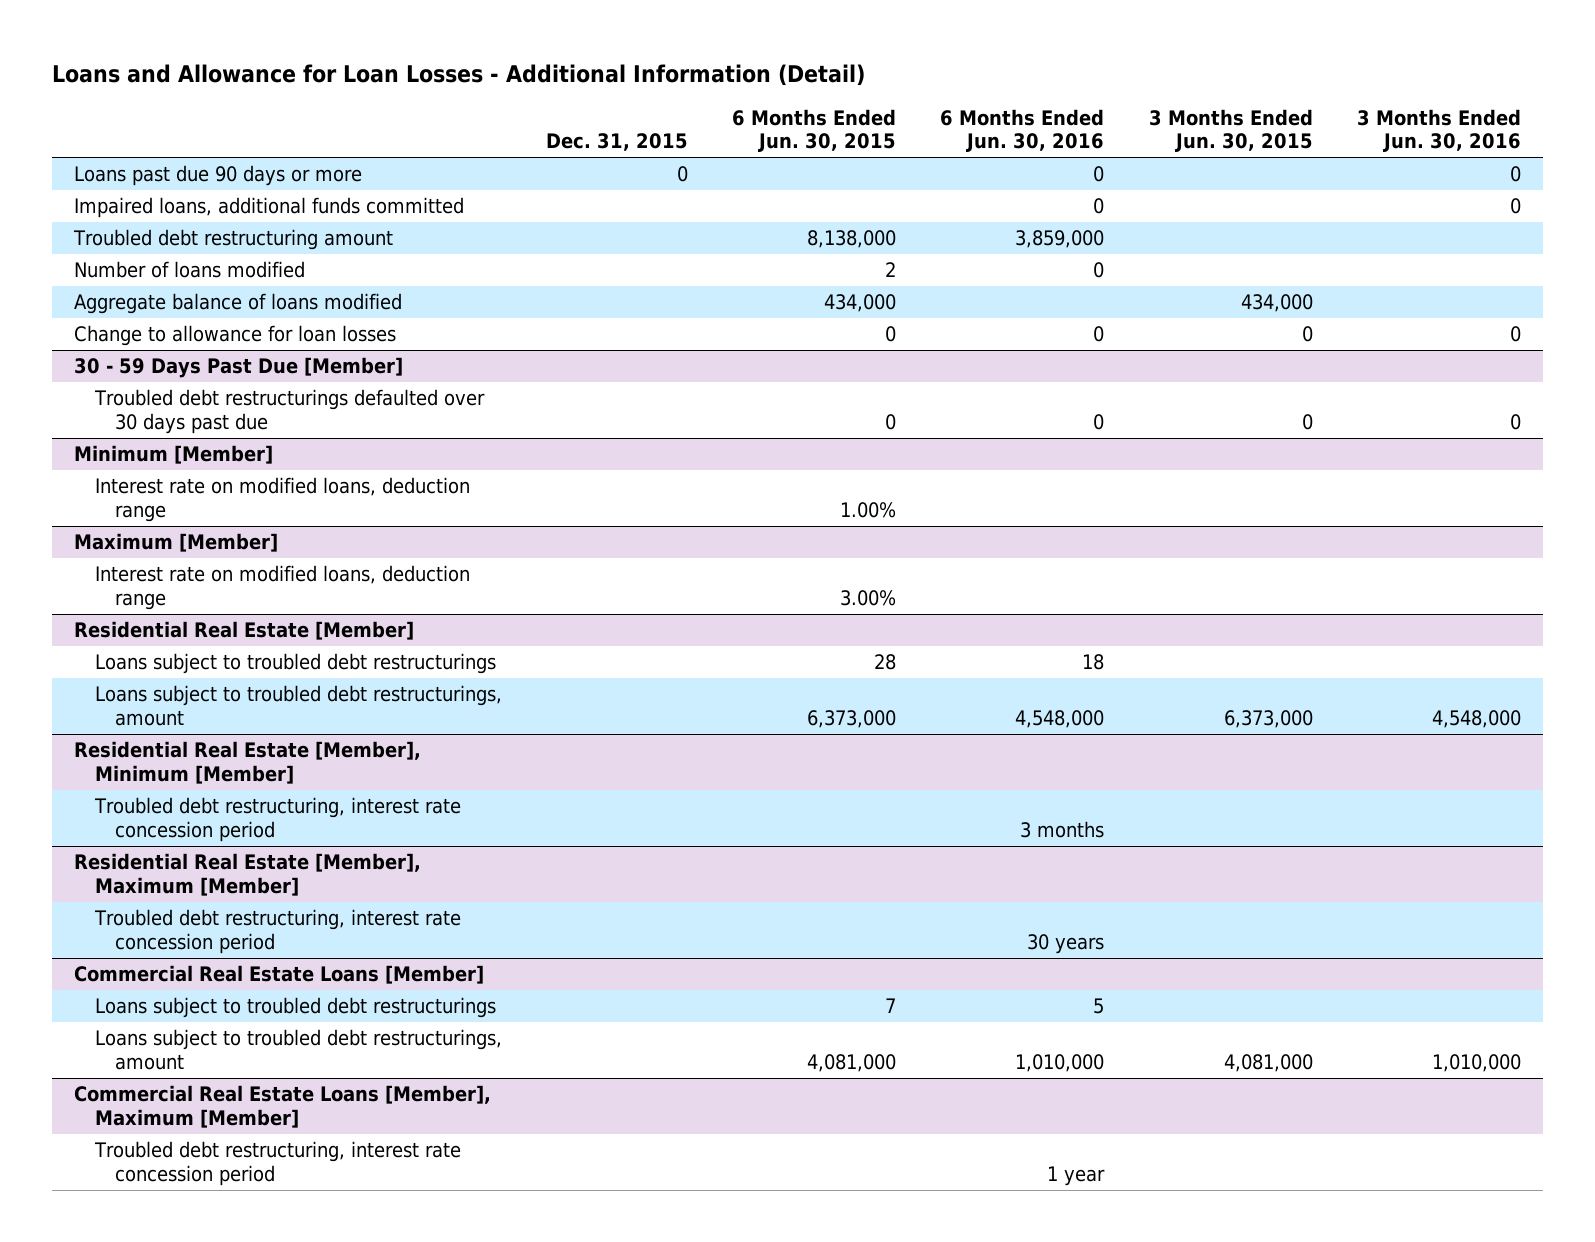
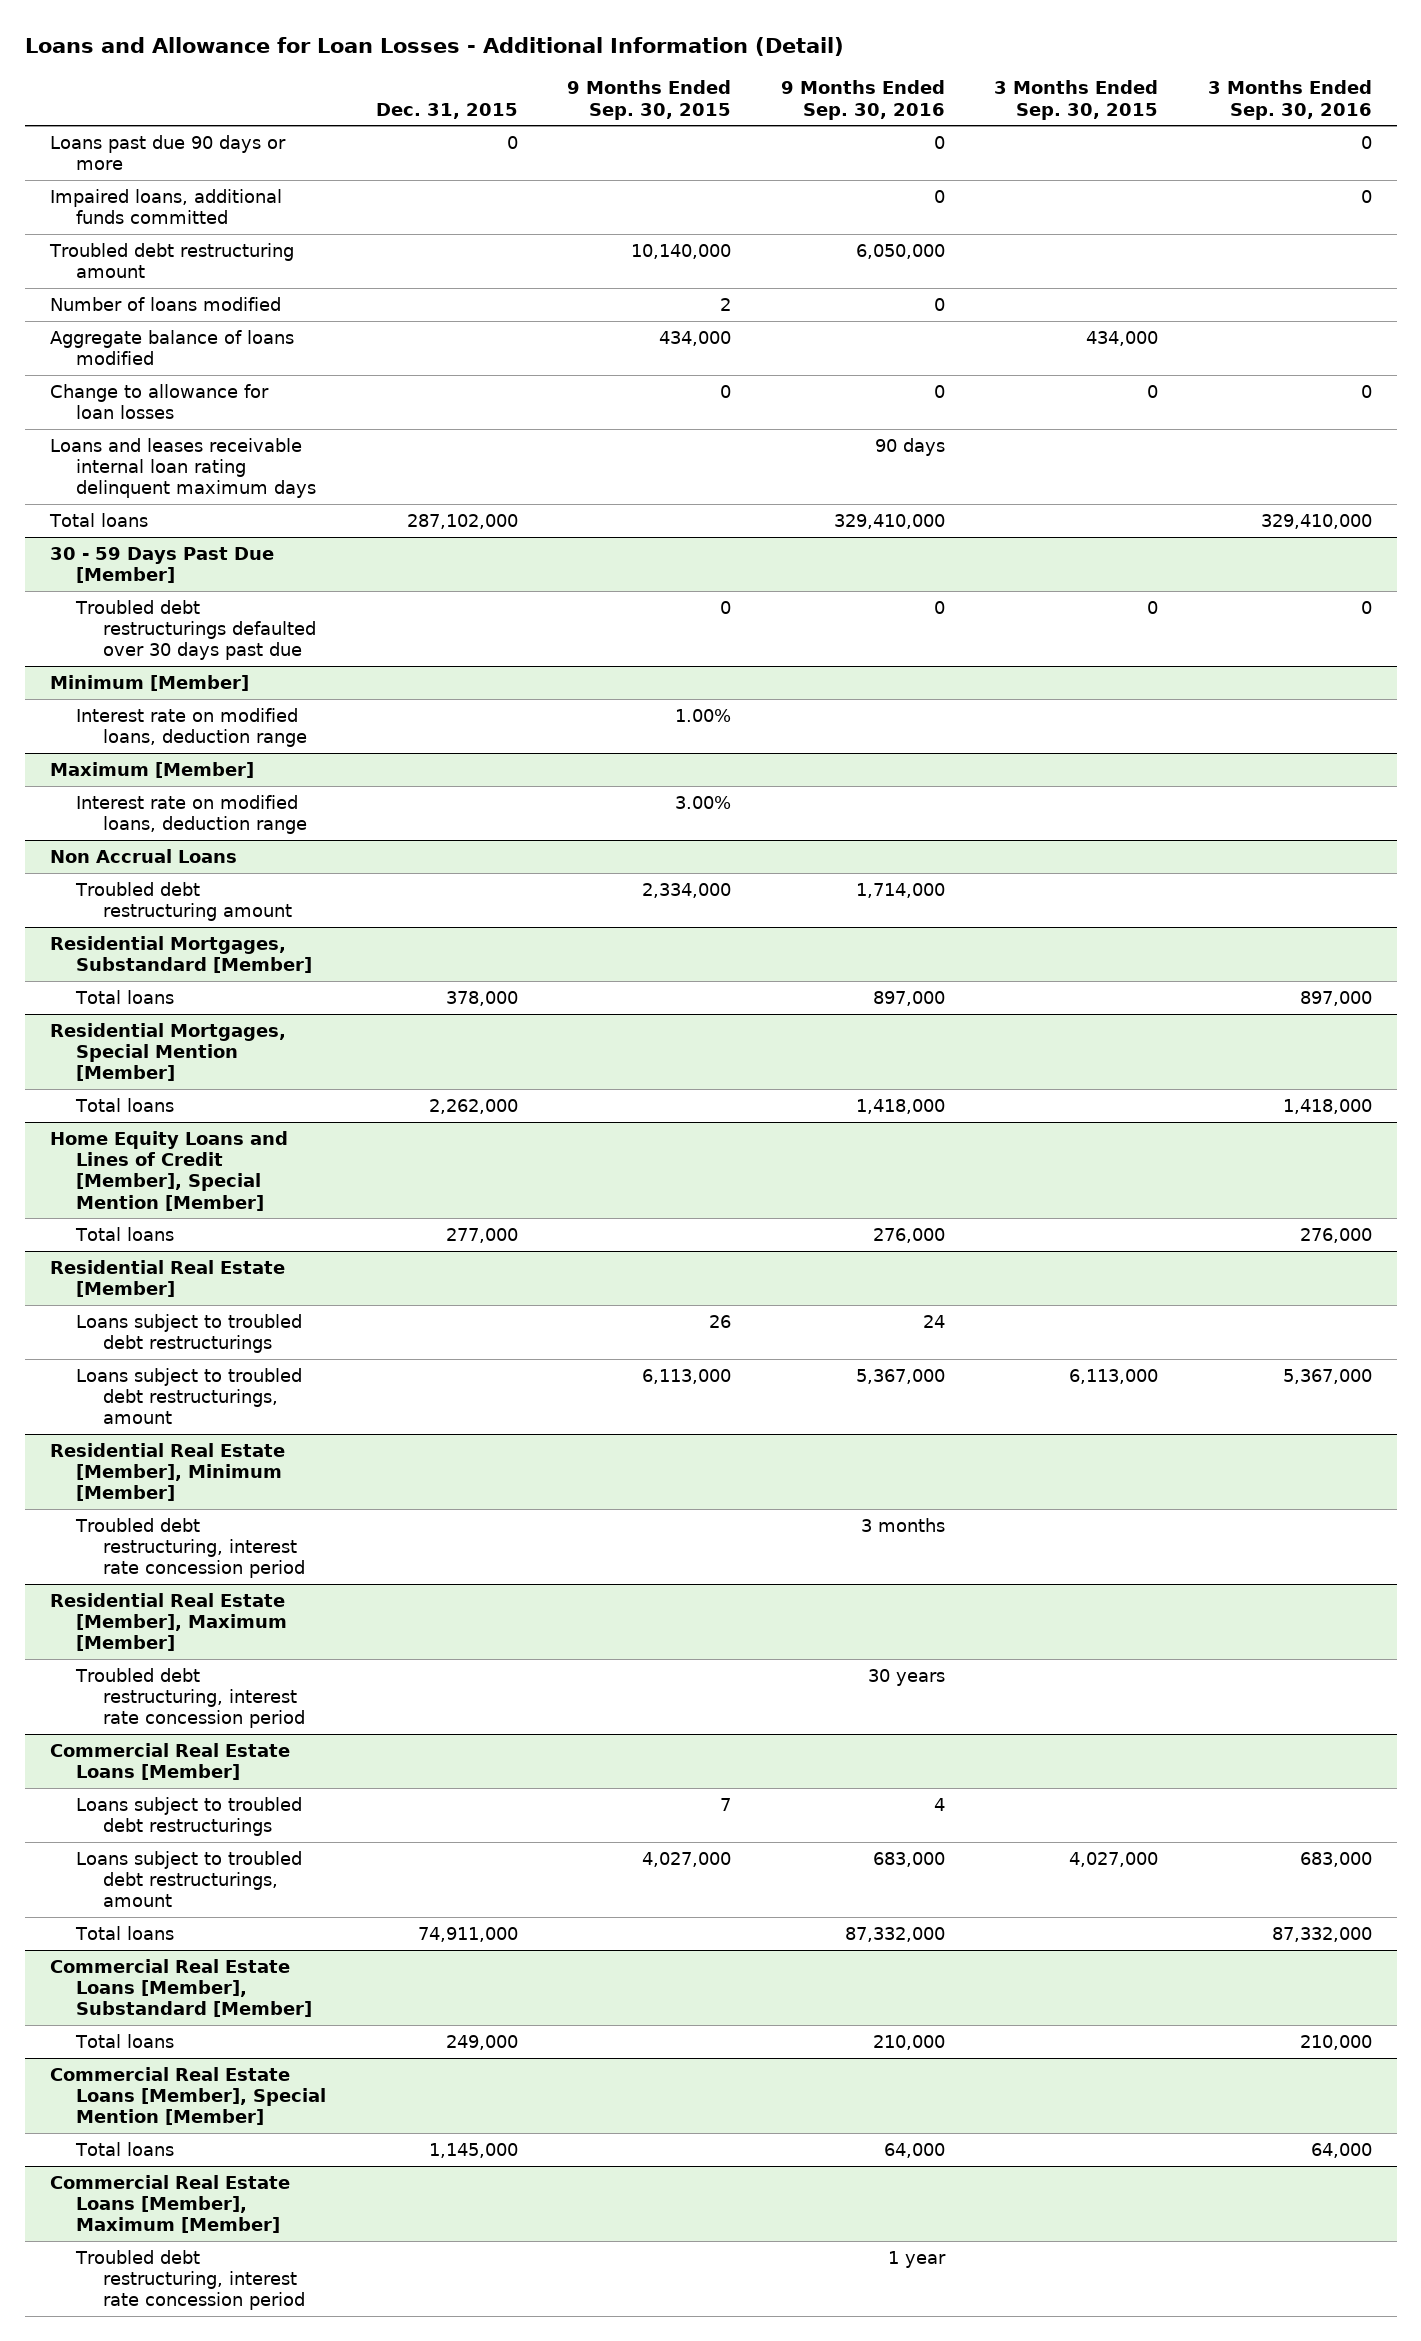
- | Dec. 31, 2015 | 6 Months Ended Jun. 30, 2015 | 6 Months Ended Jun. 30, 2016 | 3 Months Ended Jun. 30, 2015 | 3 Months Ended Jun. 30, 2016
+ | Dec. 31, 2015 | 9 Months Ended Sep. 30, 2015 | 9 Months Ended Sep. 30, 2016 | 3 Months Ended Sep. 30, 2015 | 3 Months Ended Sep. 30, 2016
+ Loans and leases receivable internal loan rating delinquent maximum days | | | 90 days | |
+ Total loans | 287,102,000 | | 329,410,000 | | 329,410,000
+ Non Accrual Loans
+ Troubled debt restructuring amount | | 2,334,000 | 1,714,000 | |
+ Residential Mortgages, Substandard [Member]
+ Total loans | 378,000 | | 897,000 | | 897,000
+ Residential Mortgages, Special Mention [Member]
+ Total loans | 2,262,000 | | 1,418,000 | | 1,418,000
+ Home Equity Loans and Lines of Credit [Member], Special Mention [Member]
+ Total loans | 277,000 | | 276,000 | | 276,000
@ Commercial Real Estate Loans [Member]
+ Total loans | 74,911,000 | | 87,332,000 | | 87,332,000
+ Commercial Real Estate Loans [Member], Substandard [Member]
+ Total loans | 249,000 | | 210,000 | | 210,000
+ Commercial Real Estate Loans [Member], Special Mention [Member]
+ Total loans | 1,145,000 | | 64,000 | | 64,000

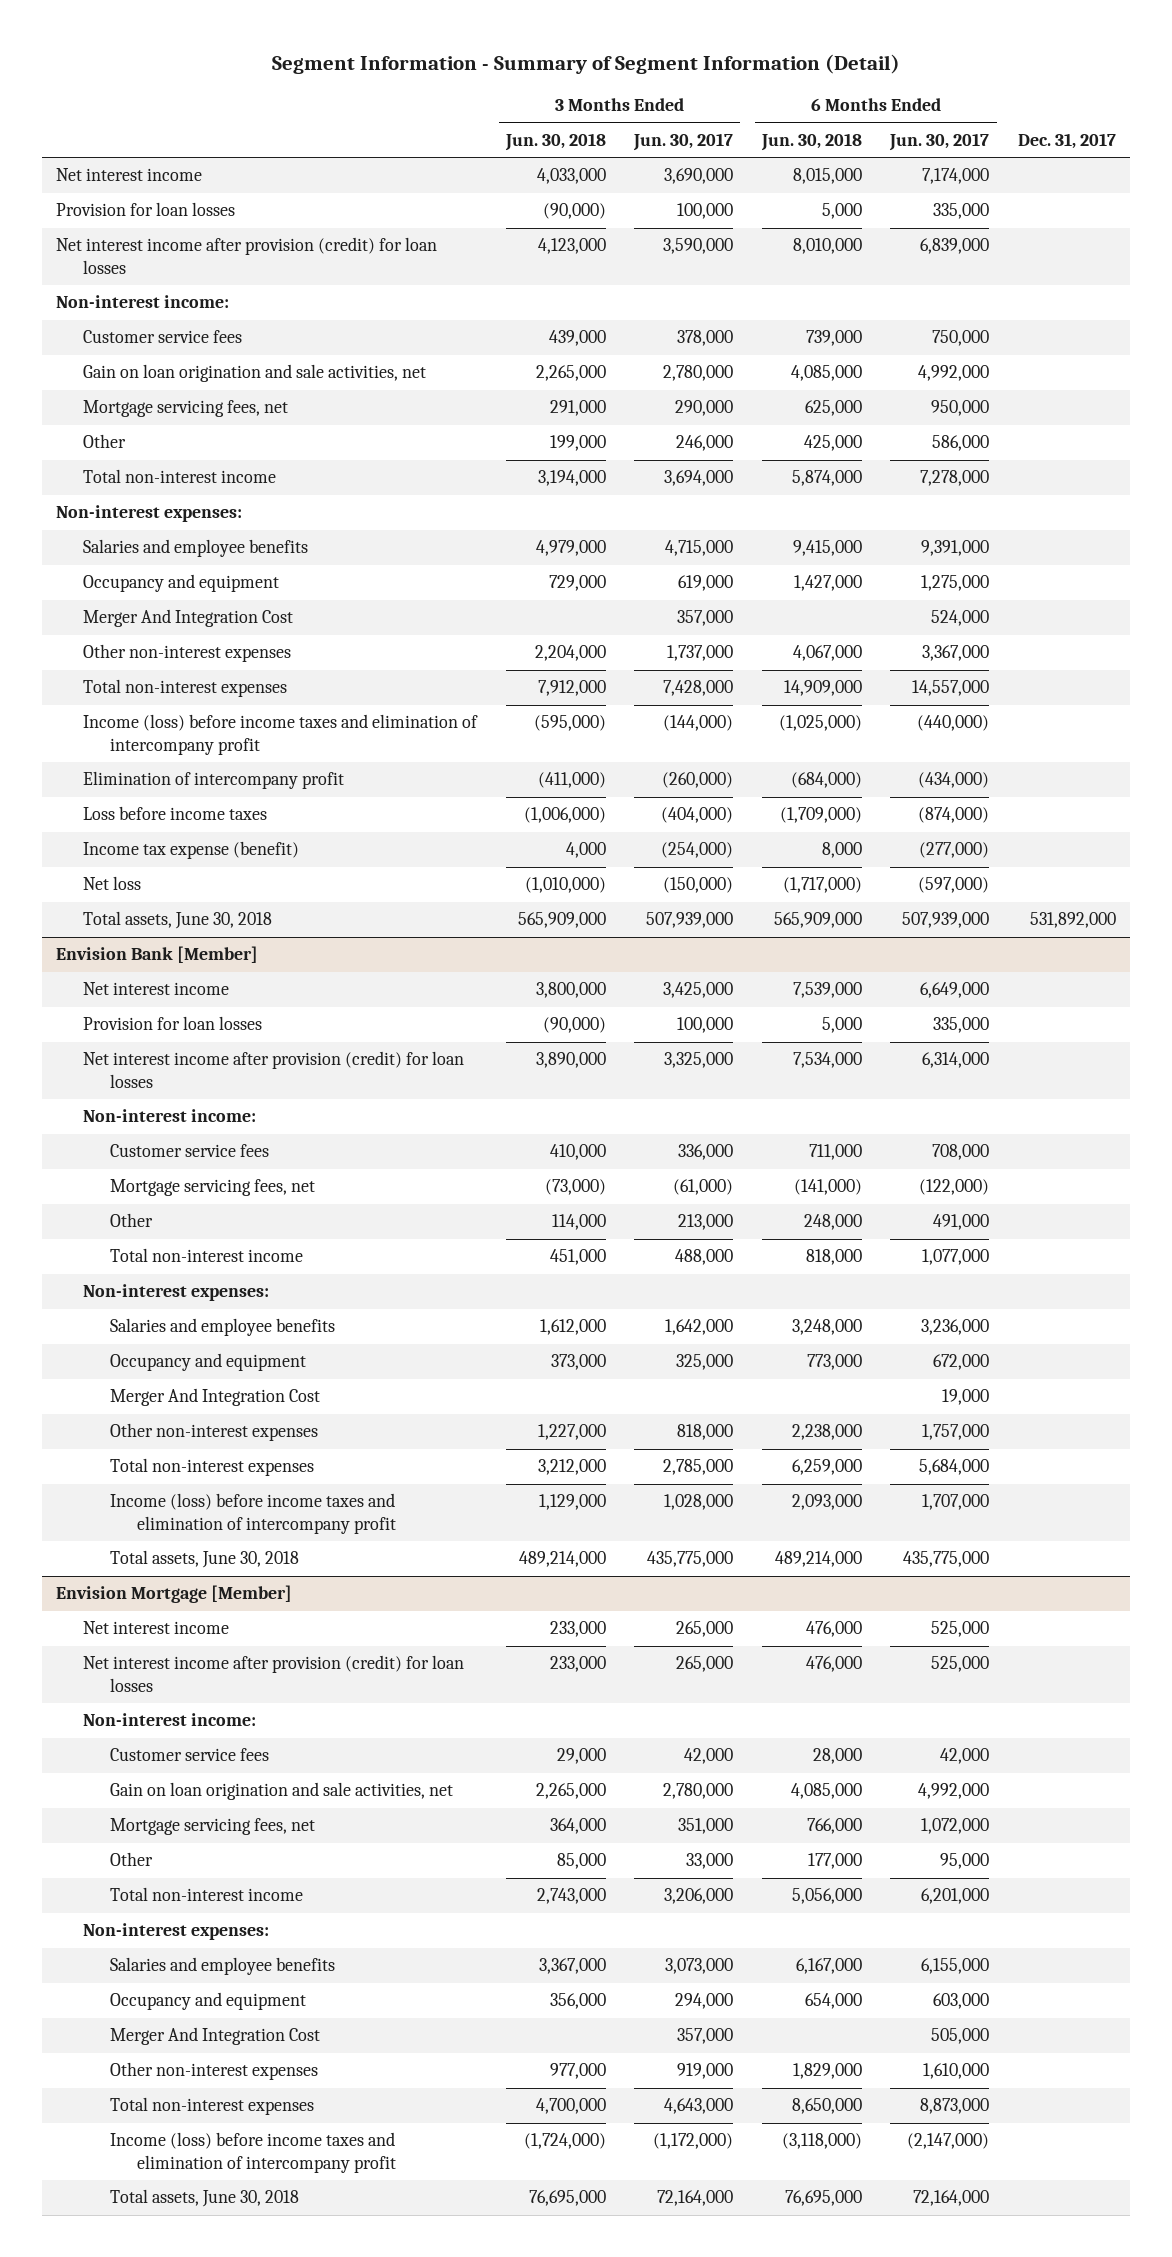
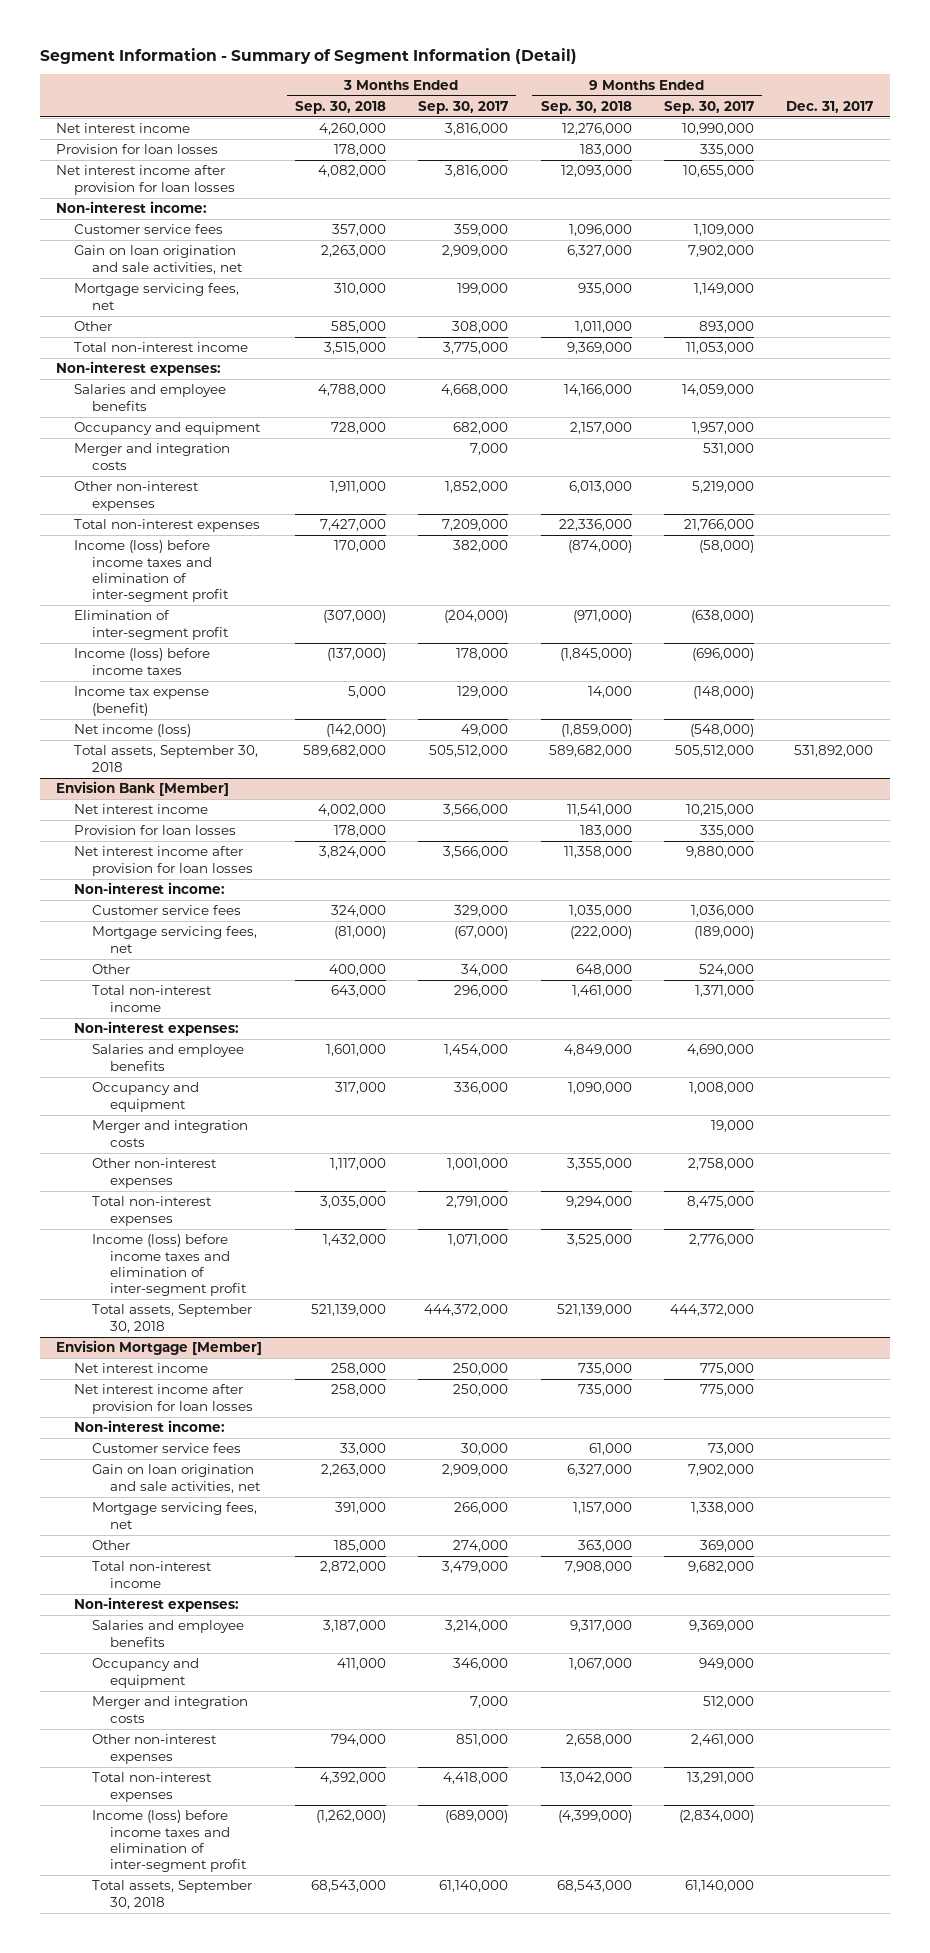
- | 3 Months Ended Jun. 30, 2018 | 3 Months Ended Jun. 30, 2017 | 6 Months Ended Jun. 30, 2018 | 6 Months Ended Jun. 30, 2017 | Dec. 31, 2017
+ | 3 Months Ended Sep. 30, 2018 | 3 Months Ended Sep. 30, 2017 | 9 Months Ended Sep. 30, 2018 | 9 Months Ended Sep. 30, 2017 | Dec. 31, 2017
- Net interest income after provision (credit) for loan losses | 4,123,000 | 3,590,000 | 8,010,000 | 6,839,000 |
+ Net interest income after provision for loan losses | 4,082,000 | 3,816,000 | 12,093,000 | 10,655,000 |
- Merger And Integration Cost | | 357,000 | | 524,000 |
+ Merger and integration costs | | 7,000 | | 531,000 |
- Income (loss) before income taxes and elimination of intercompany profit | (595,000) | (144,000) | (1,025,000) | (440,000) |
- Elimination of intercompany profit | (411,000) | (260,000) | (684,000) | (434,000) |
- Loss before income taxes | (1,006,000) | (404,000) | (1,709,000) | (874,000) |
+ Income (loss) before income taxes and elimination of inter-segment profit | 170,000 | 382,000 | (874,000) | (58,000) |
+ Elimination of inter-segment profit | (307,000) | (204,000) | (971,000) | (638,000) |
+ Income (loss) before income taxes | (137,000) | 178,000 | (1,845,000) | (696,000) |
- Net loss | (1,010,000) | (150,000) | (1,717,000) | (597,000) |
- Total assets, June 30, 2018 | 565,909,000 | 507,939,000 | 565,909,000 | 507,939,000 | 531,892,000
+ Net income (loss) | (142,000) | 49,000 | (1,859,000) | (548,000) |
+ Total assets, September 30, 2018 | 589,682,000 | 505,512,000 | 589,682,000 | 505,512,000 | 531,892,000
@ Envision Bank [Member]
- Net interest income after provision (credit) for loan losses | 3,890,000 | 3,325,000 | 7,534,000 | 6,314,000 |
+ Net interest income after provision for loan losses | 3,824,000 | 3,566,000 | 11,358,000 | 9,880,000 |
- Merger And Integration Cost | | | | 19,000 |
+ Merger and integration costs | | | | 19,000 |
- Income (loss) before income taxes and elimination of intercompany profit | 1,129,000 | 1,028,000 | 2,093,000 | 1,707,000 |
- Total assets, June 30, 2018 | 489,214,000 | 435,775,000 | 489,214,000 | 435,775,000 |
+ Income (loss) before income taxes and elimination of inter-segment profit | 1,432,000 | 1,071,000 | 3,525,000 | 2,776,000 |
+ Total assets, September 30, 2018 | 521,139,000 | 444,372,000 | 521,139,000 | 444,372,000 |
@ Envision Mortgage [Member]
- Net interest income after provision (credit) for loan losses | 233,000 | 265,000 | 476,000 | 525,000 |
+ Net interest income after provision for loan losses | 258,000 | 250,000 | 735,000 | 775,000 |
- Merger And Integration Cost | | 357,000 | | 505,000 |
+ Merger and integration costs | | 7,000 | | 512,000 |
- Income (loss) before income taxes and elimination of intercompany profit | (1,724,000) | (1,172,000) | (3,118,000) | (2,147,000) |
- Total assets, June 30, 2018 | 76,695,000 | 72,164,000 | 76,695,000 | 72,164,000 |
+ Income (loss) before income taxes and elimination of inter-segment profit | (1,262,000) | (689,000) | (4,399,000) | (2,834,000) |
+ Total assets, September 30, 2018 | 68,543,000 | 61,140,000 | 68,543,000 | 61,140,000 |

